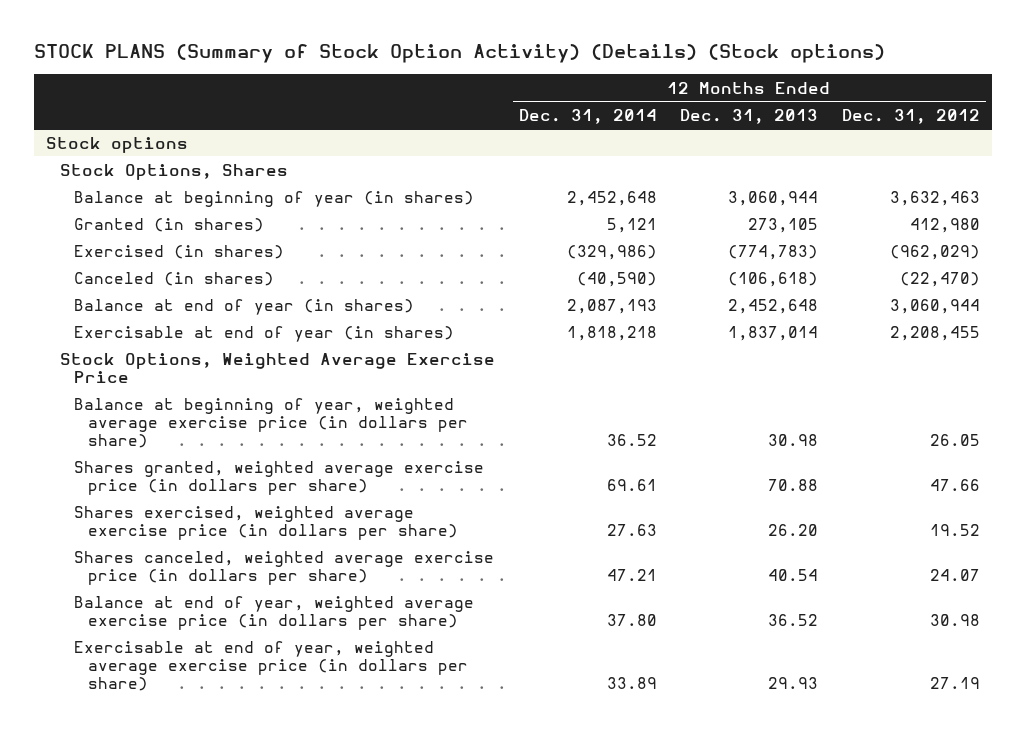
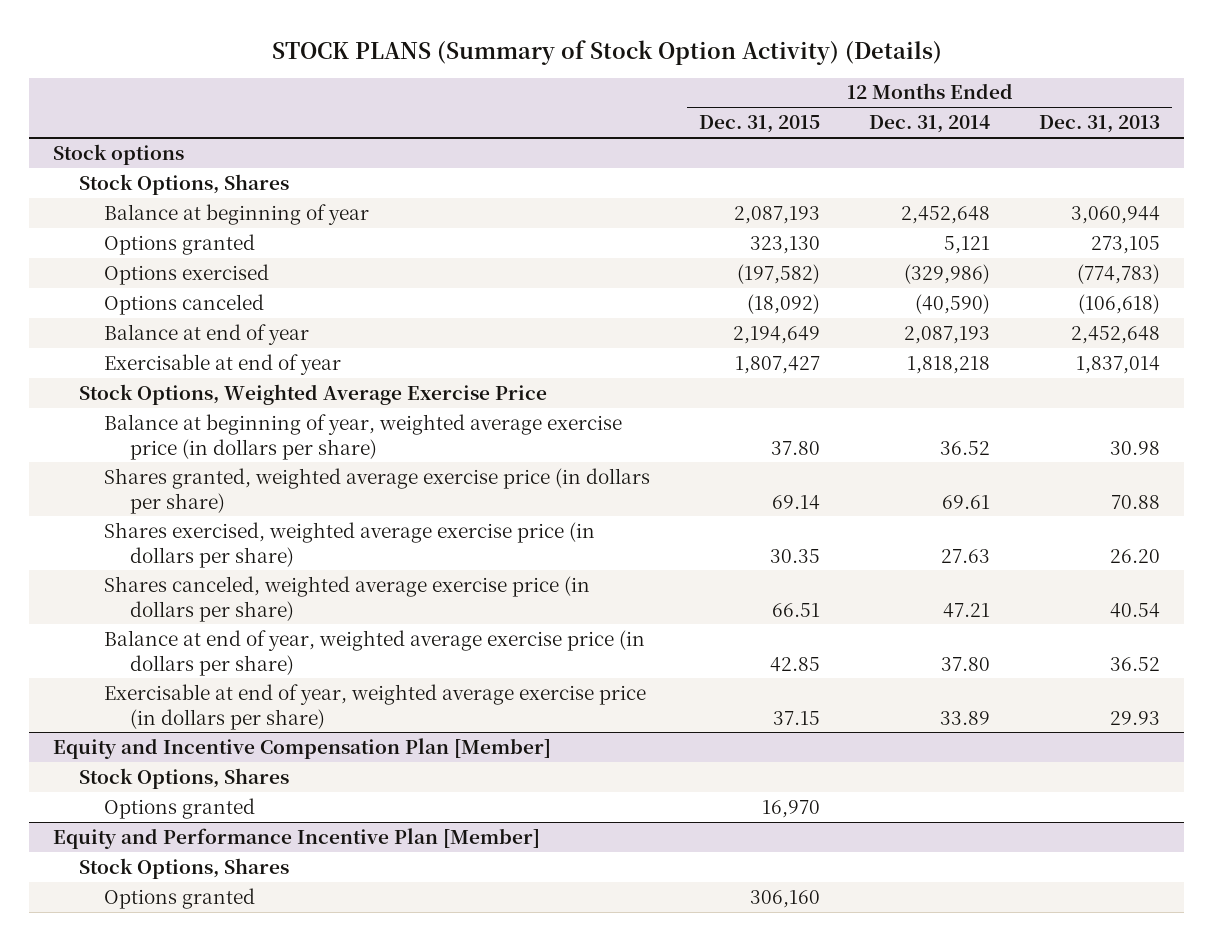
- STOCK PLANS (Summary of Stock Option Activity) (Details) (Stock options)
+ STOCK PLANS (Summary of Stock Option Activity) (Details)
- | 12 Months Ended Dec. 31, 2014 | 12 Months Ended Dec. 31, 2013 | 12 Months Ended Dec. 31, 2012
+ | 12 Months Ended Dec. 31, 2015 | 12 Months Ended Dec. 31, 2014 | 12 Months Ended Dec. 31, 2013
@ Stock options
- Balance at beginning of year (in shares) | 2,452,648 | 3,060,944 | 3,632,463
- Granted (in shares) | 5,121 | 273,105 | 412,980
- Exercised (in shares) | (329,986) | (774,783) | (962,029)
- Canceled (in shares) | (40,590) | (106,618) | (22,470)
- Balance at end of year (in shares) | 2,087,193 | 2,452,648 | 3,060,944
- Exercisable at end of year (in shares) | 1,818,218 | 1,837,014 | 2,208,455
+ Balance at beginning of year | 2,087,193 | 2,452,648 | 3,060,944
+ Options granted | 323,130 | 5,121 | 273,105
+ Options exercised | (197,582) | (329,986) | (774,783)
+ Options canceled | (18,092) | (40,590) | (106,618)
+ Balance at end of year | 2,194,649 | 2,087,193 | 2,452,648
+ Exercisable at end of year | 1,807,427 | 1,818,218 | 1,837,014
+ Equity and Incentive Compensation Plan [Member]
+ Stock Options, Shares
+ Options granted | 16,970 | |
+ Equity and Performance Incentive Plan [Member]
+ Stock Options, Shares
+ Options granted | 306,160 | |

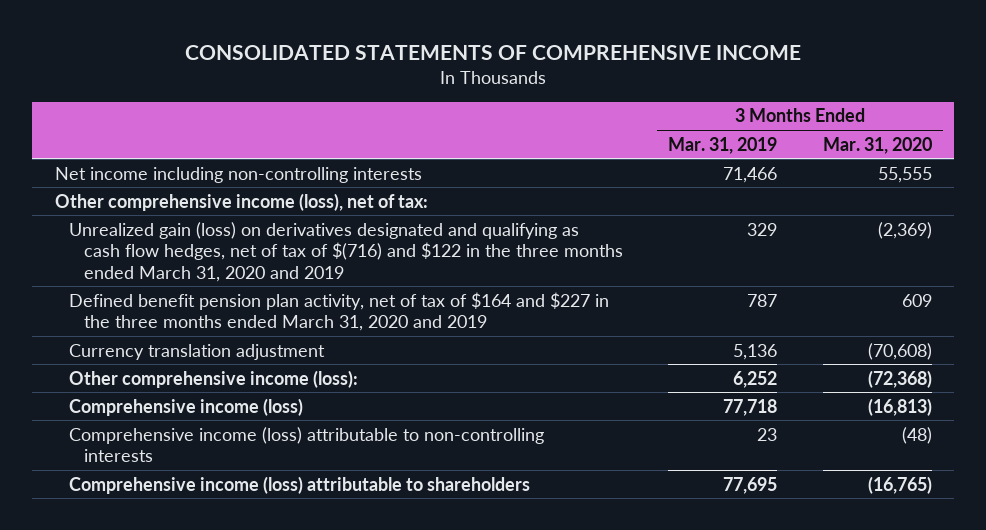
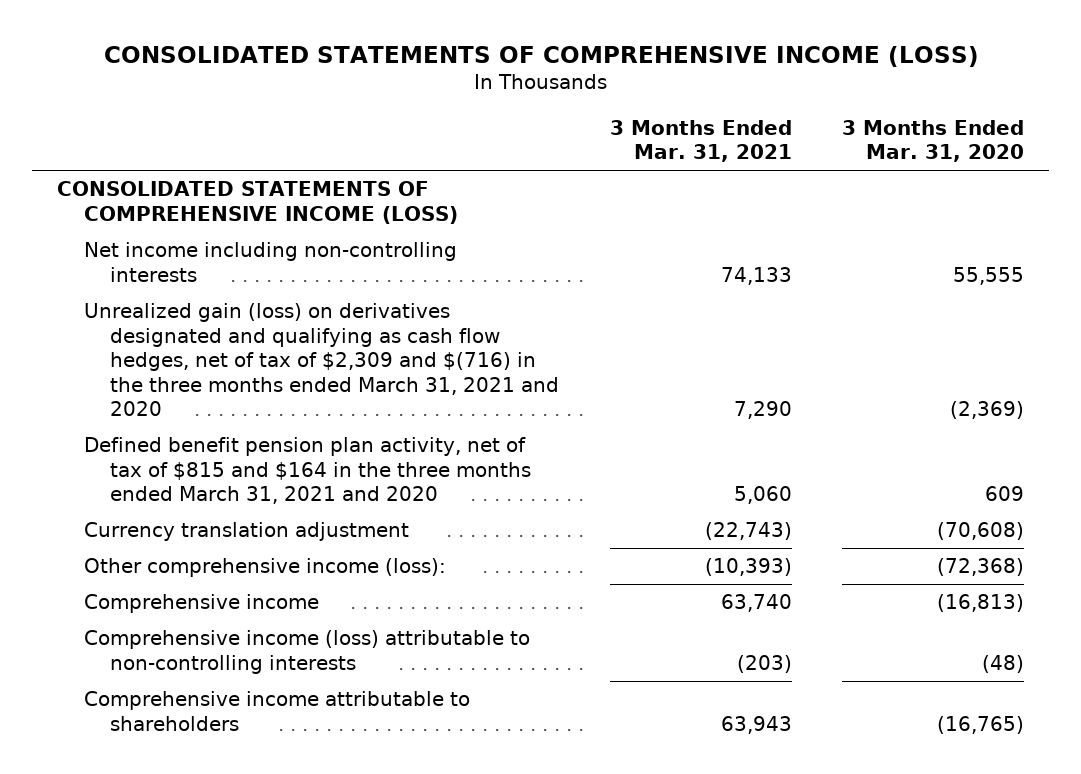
- CONSOLIDATED STATEMENTS OF COMPREHENSIVE INCOME
+ CONSOLIDATED STATEMENTS OF COMPREHENSIVE INCOME (LOSS)
- | 3 Months Ended Mar. 31, 2019 | 3 Months Ended Mar. 31, 2020
+ | 3 Months Ended Mar. 31, 2021 | 3 Months Ended Mar. 31, 2020
+ CONSOLIDATED STATEMENTS OF COMPREHENSIVE INCOME (LOSS)
- Other comprehensive income (loss), net of tax:
- Unrealized gain (loss) on derivatives designated and qualifying as cash flow hedges, net of tax of $(716) and $122 in the three months ended March 31, 2020 and 2019 | 329 | (2,369)
- Defined benefit pension plan activity, net of tax of $164 and $227 in the three months ended March 31, 2020 and 2019 | 787 | 609
+ Unrealized gain (loss) on derivatives designated and qualifying as cash flow hedges, net of tax of $2,309 and $(716) in the three months ended March 31, 2021 and 2020 | 7,290 | (2,369)
+ Defined benefit pension plan activity, net of tax of $815 and $164 in the three months ended March 31, 2021 and 2020 | 5,060 | 609
- Comprehensive income (loss) | 77,718 | (16,813)
+ Comprehensive income | 63,740 | (16,813)
- Comprehensive income (loss) attributable to shareholders | 77,695 | (16,765)
+ Comprehensive income attributable to shareholders | 63,943 | (16,765)

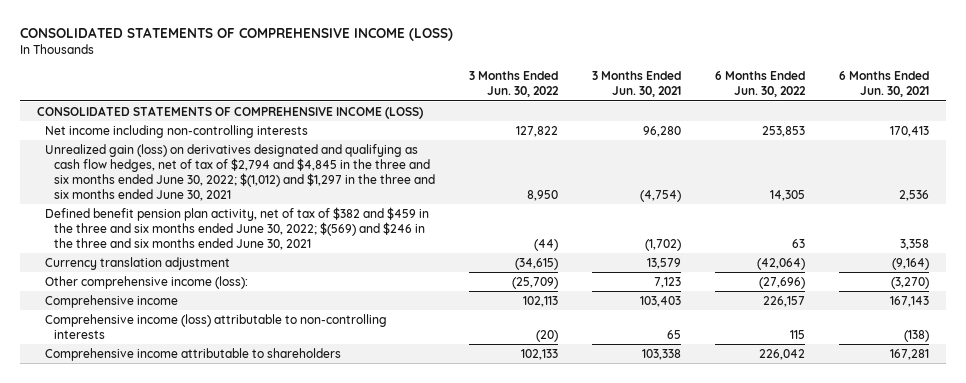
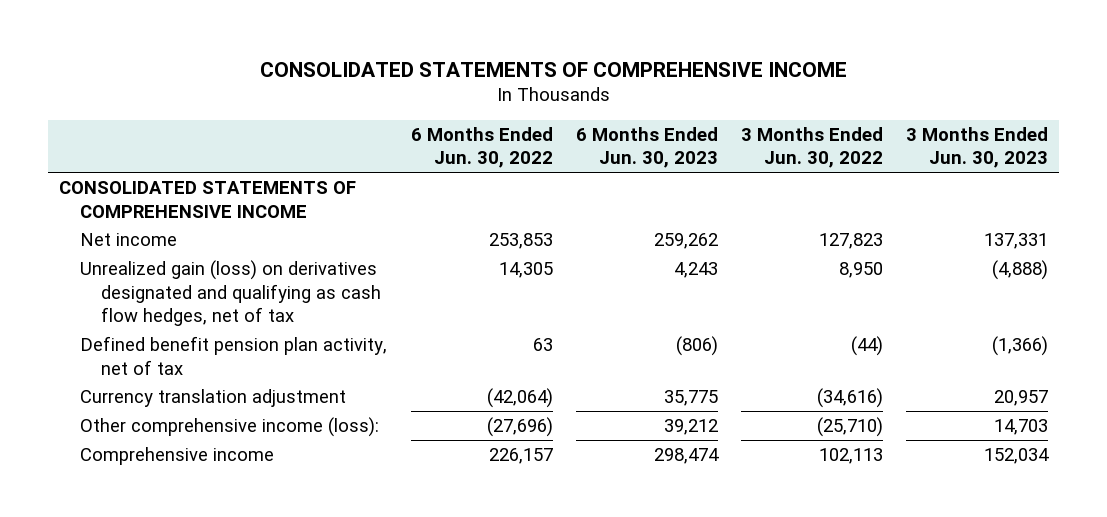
- CONSOLIDATED STATEMENTS OF COMPREHENSIVE INCOME (LOSS)
+ CONSOLIDATED STATEMENTS OF COMPREHENSIVE INCOME
- | 3 Months Ended Jun. 30, 2022 | 3 Months Ended Jun. 30, 2021 | 6 Months Ended Jun. 30, 2022 | 6 Months Ended Jun. 30, 2021
+ | 6 Months Ended Jun. 30, 2022 | 6 Months Ended Jun. 30, 2023 | 3 Months Ended Jun. 30, 2022 | 3 Months Ended Jun. 30, 2023
- CONSOLIDATED STATEMENTS OF COMPREHENSIVE INCOME (LOSS)
- Net income including non-controlling interests | 127,822 | 96,280 | 253,853 | 170,413
- Unrealized gain (loss) on derivatives designated and qualifying as cash flow hedges, net of tax of $2,794 and $4,845 in the three and six months ended June 30, 2022; $(1,012) and $1,297 in the three and six months ended June 30, 2021 | 8,950 | (4,754) | 14,305 | 2,536
- Defined benefit pension plan activity, net of tax of $382 and $459 in the three and six months ended June 30, 2022; $(569) and $246 in the three and six months ended June 30, 2021 | (44) | (1,702) | 63 | 3,358
- Currency translation adjustment | (34,615) | 13,579 | (42,064) | (9,164)
- Other comprehensive income (loss): | (25,709) | 7,123 | (27,696) | (3,270)
+ CONSOLIDATED STATEMENTS OF COMPREHENSIVE INCOME
+ Net income | 253,853 | 259,262 | 127,823 | 137,331
+ Unrealized gain (loss) on derivatives designated and qualifying as cash flow hedges, net of tax | 14,305 | 4,243 | 8,950 | (4,888)
+ Defined benefit pension plan activity, net of tax | 63 | (806) | (44) | (1,366)
+ Currency translation adjustment | (42,064) | 35,775 | (34,616) | 20,957
+ Other comprehensive income (loss): | (27,696) | 39,212 | (25,710) | 14,703
- Comprehensive income (loss) attributable to non-controlling interests | (20) | 65 | 115 | (138)
- Comprehensive income attributable to shareholders | 102,133 | 103,338 | 226,042 | 167,281

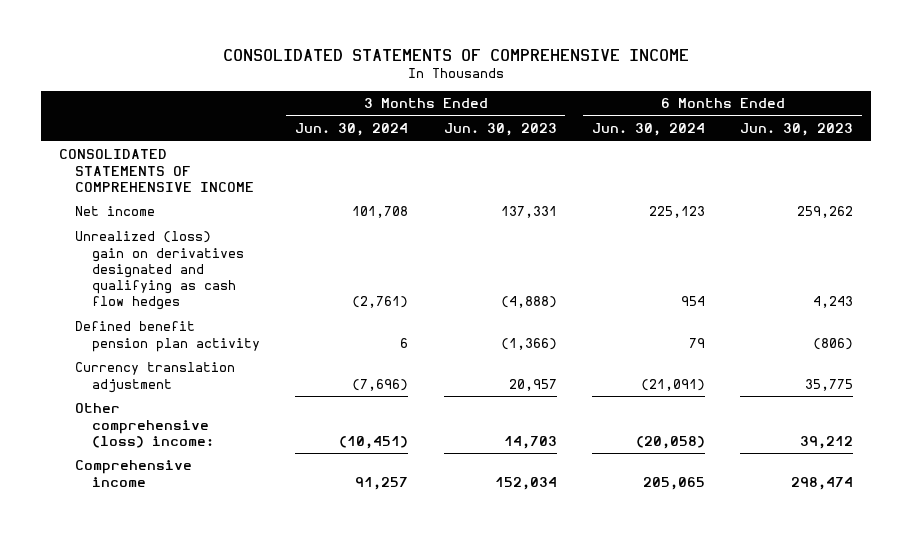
- | 6 Months Ended Jun. 30, 2022 | 6 Months Ended Jun. 30, 2023 | 3 Months Ended Jun. 30, 2022 | 3 Months Ended Jun. 30, 2023
+ | 3 Months Ended Jun. 30, 2024 | 3 Months Ended Jun. 30, 2023 | 6 Months Ended Jun. 30, 2024 | 6 Months Ended Jun. 30, 2023
- Unrealized gain (loss) on derivatives designated and qualifying as cash flow hedges, net of tax | 14,305 | 4,243 | 8,950 | (4,888)
- Defined benefit pension plan activity, net of tax | 63 | (806) | (44) | (1,366)
+ Unrealized (loss) gain on derivatives designated and qualifying as cash flow hedges | (2,761) | (4,888) | 954 | 4,243
+ Defined benefit pension plan activity | 6 | (1,366) | 79 | (806)
- Other comprehensive income (loss): | (27,696) | 39,212 | (25,710) | 14,703
+ Other comprehensive (loss) income: | (10,451) | 14,703 | (20,058) | 39,212

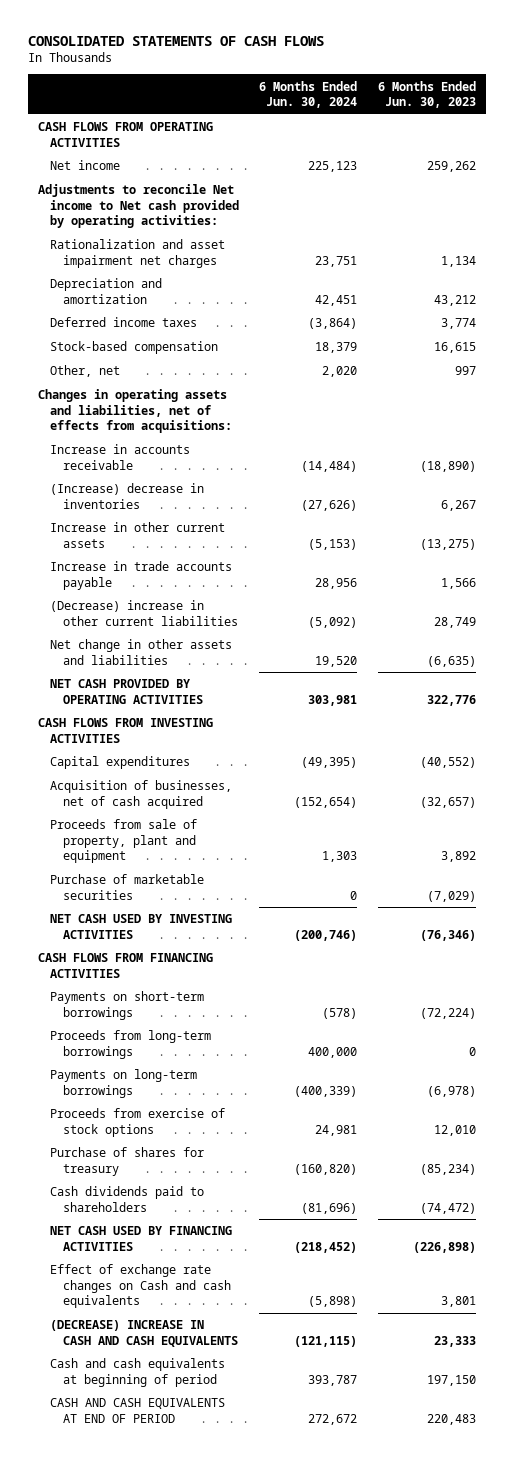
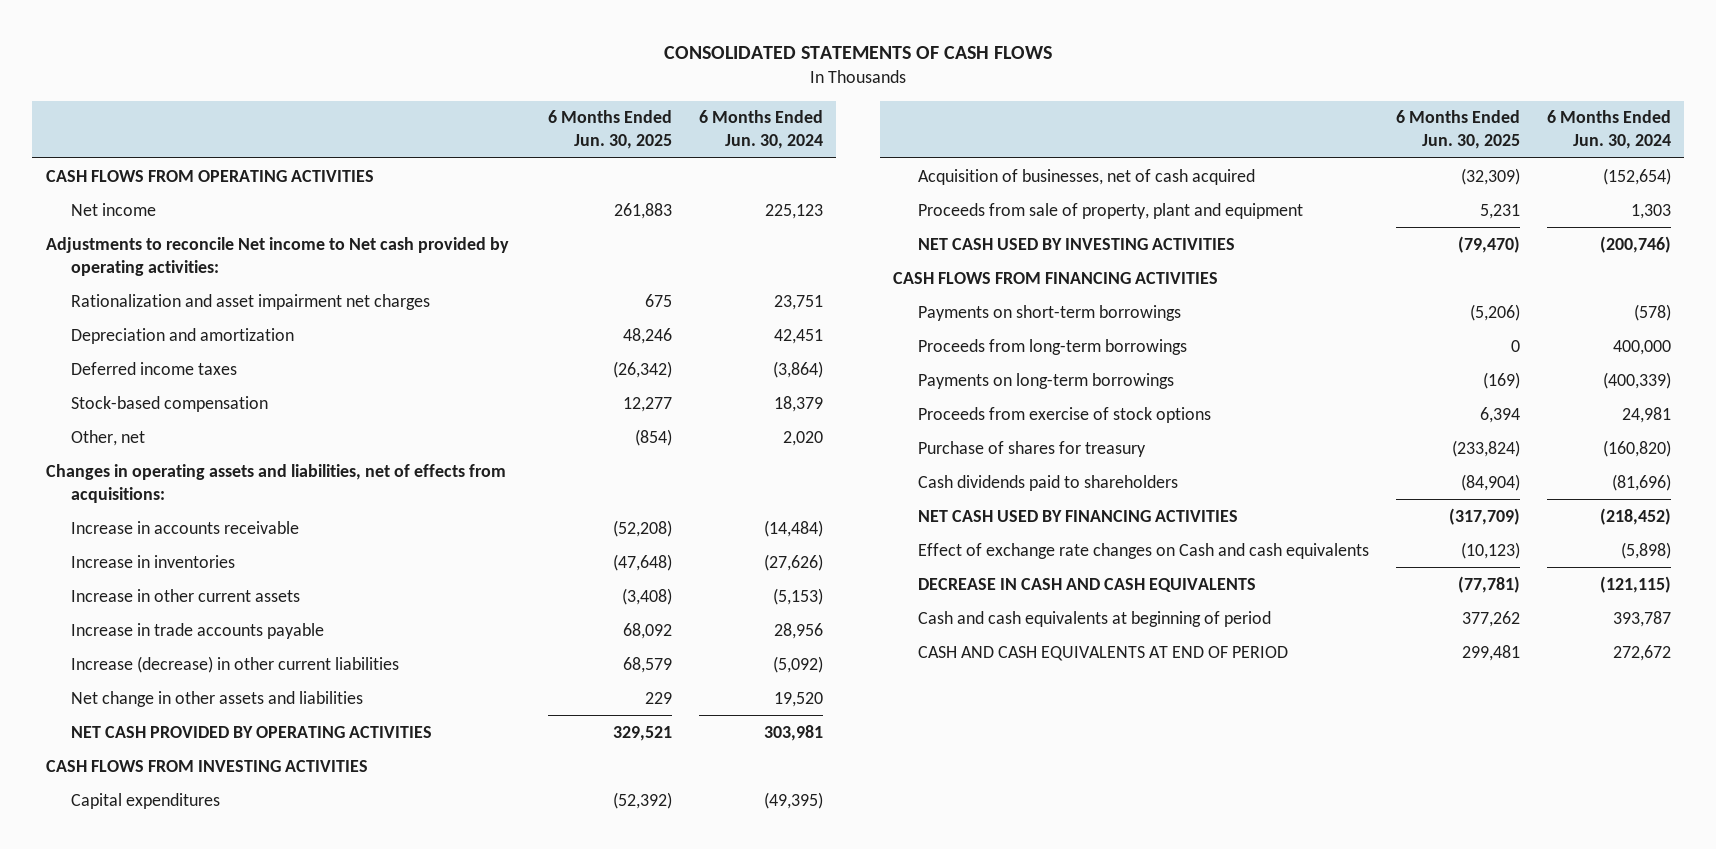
- | 6 Months Ended Jun. 30, 2024 | 6 Months Ended Jun. 30, 2023
+ | 6 Months Ended Jun. 30, 2025 | 6 Months Ended Jun. 30, 2024
- (Increase) decrease in inventories | (27,626) | 6,267
+ Increase in inventories | (47,648) | (27,626)
- (Decrease) increase in other current liabilities | (5,092) | 28,749
+ Increase (decrease) in other current liabilities | 68,579 | (5,092)
- Purchase of marketable securities | 0 | (7,029)
- (DECREASE) INCREASE IN CASH AND CASH EQUIVALENTS | (121,115) | 23,333
+ DECREASE IN CASH AND CASH EQUIVALENTS | (77,781) | (121,115)

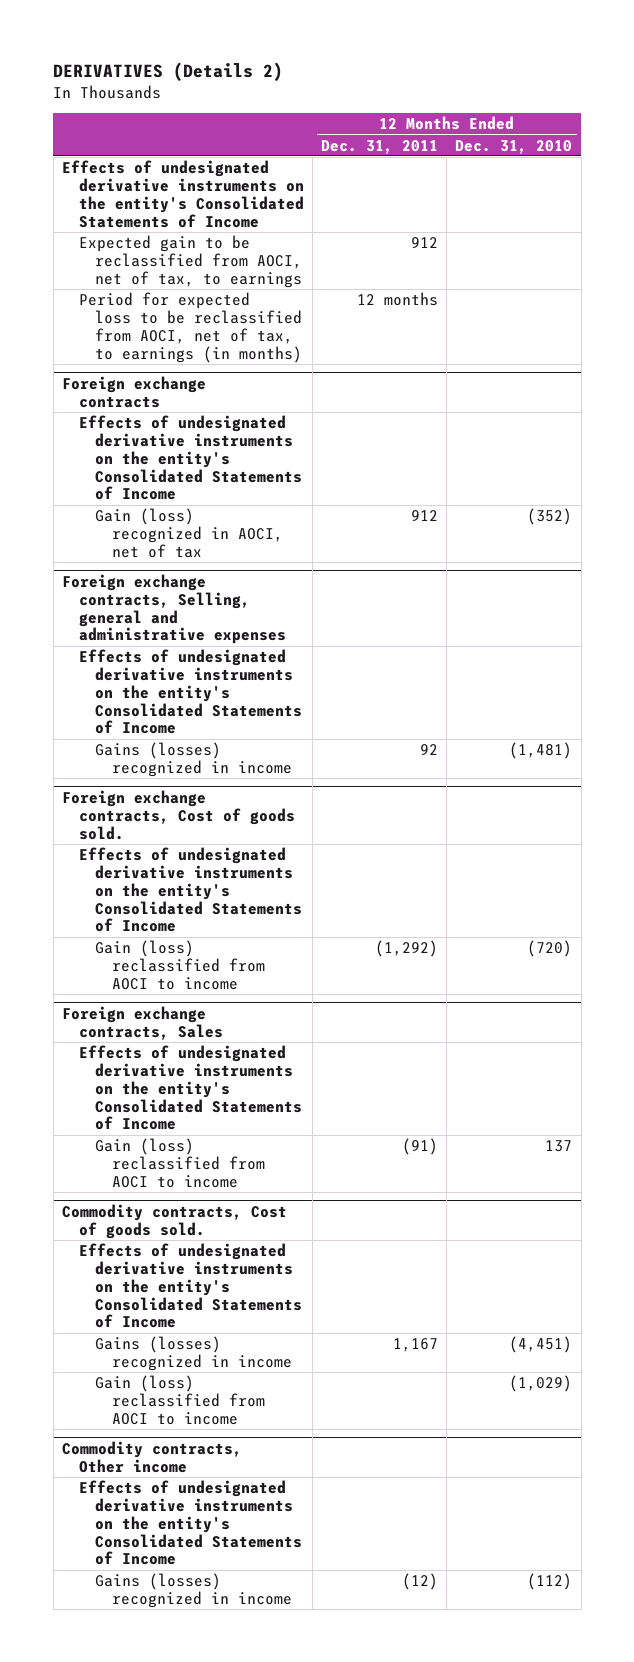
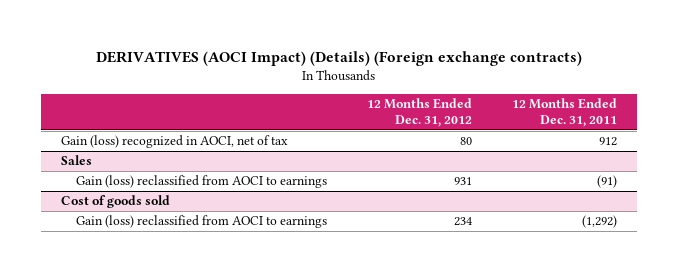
- DERIVATIVES (Details 2)
+ DERIVATIVES (AOCI Impact) (Details) (Foreign exchange contracts)
- | 12 Months Ended Dec. 31, 2011 | 12 Months Ended Dec. 31, 2010
+ | 12 Months Ended Dec. 31, 2012 | 12 Months Ended Dec. 31, 2011
- Effects of undesignated derivative instruments on the entity's Consolidated Statements of Income
- Expected gain to be reclassified from AOCI, net of tax, to earnings | 912 |
- Period for expected loss to be reclassified from AOCI, net of tax, to earnings (in months) | 12 months |
- Foreign exchange contracts
- Effects of undesignated derivative instruments on the entity's Consolidated Statements of Income
- Foreign exchange contracts, Selling, general and administrative expenses
- Effects of undesignated derivative instruments on the entity's Consolidated Statements of Income
- Gains (losses) recognized in income | 92 | (1,481)
- Foreign exchange contracts, Cost of goods sold.
- Effects of undesignated derivative instruments on the entity's Consolidated Statements of Income
- Gain (loss) reclassified from AOCI to income | (1,292) | (720)
- Foreign exchange contracts, Sales
- Effects of undesignated derivative instruments on the entity's Consolidated Statements of Income
- Gain (loss) reclassified from AOCI to income | (91) | 137
- Commodity contracts, Cost of goods sold.
- Effects of undesignated derivative instruments on the entity's Consolidated Statements of Income
- Gains (losses) recognized in income | 1,167 | (4,451)
- Gain (loss) reclassified from AOCI to income | | (1,029)
- Commodity contracts, Other income
- Effects of undesignated derivative instruments on the entity's Consolidated Statements of Income
- Gains (losses) recognized in income | (12) | (112)
+ Sales
+ Gain (loss) reclassified from AOCI to earnings | 931 | (91)
+ Cost of goods sold
+ Gain (loss) reclassified from AOCI to earnings | 234 | (1,292)

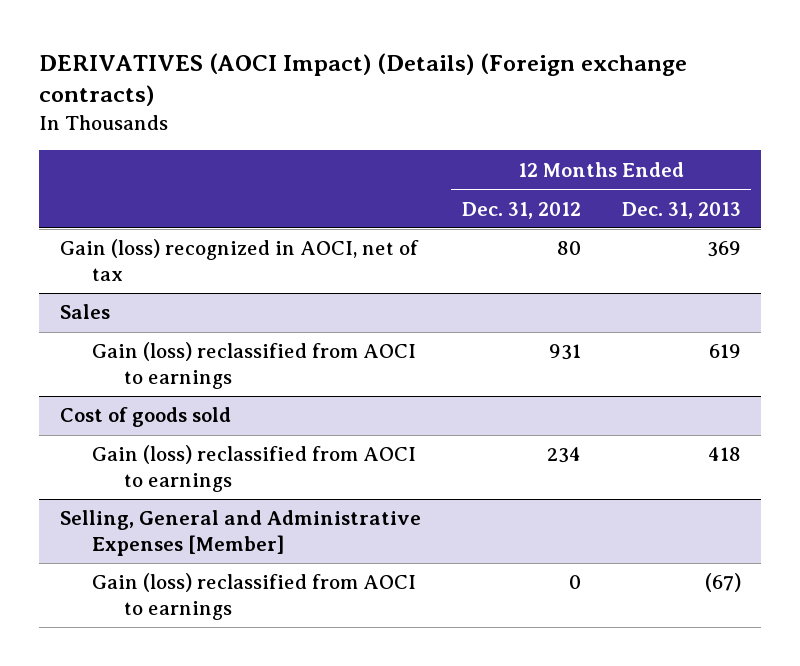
- | 12 Months Ended Dec. 31, 2012 | 12 Months Ended Dec. 31, 2011
+ | 12 Months Ended Dec. 31, 2012 | 12 Months Ended Dec. 31, 2013
+ Selling, General and Administrative Expenses [Member]
+ Gain (loss) reclassified from AOCI to earnings | 0 | (67)

